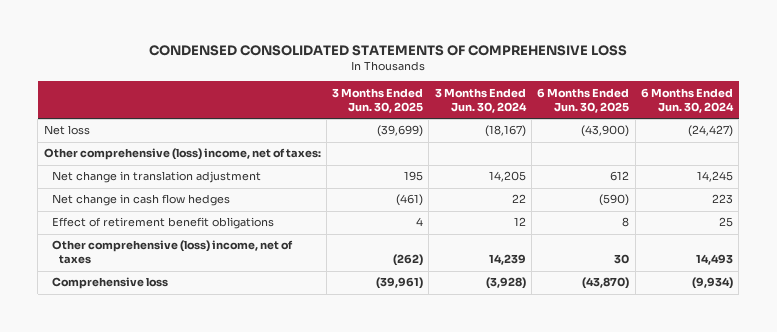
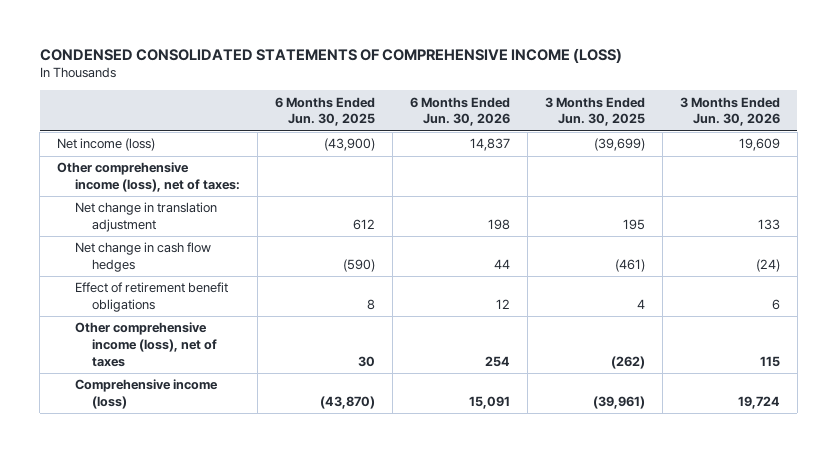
- CONDENSED CONSOLIDATED STATEMENTS OF COMPREHENSIVE LOSS
+ CONDENSED CONSOLIDATED STATEMENTS OF COMPREHENSIVE INCOME (LOSS)
- | 3 Months Ended Jun. 30, 2025 | 3 Months Ended Jun. 30, 2024 | 6 Months Ended Jun. 30, 2025 | 6 Months Ended Jun. 30, 2024
+ | 6 Months Ended Jun. 30, 2025 | 6 Months Ended Jun. 30, 2026 | 3 Months Ended Jun. 30, 2025 | 3 Months Ended Jun. 30, 2026
- Net loss | (39,699) | (18,167) | (43,900) | (24,427)
- Other comprehensive (loss) income, net of taxes:
+ Net income (loss) | (43,900) | 14,837 | (39,699) | 19,609
+ Other comprehensive income (loss), net of taxes:
- Other comprehensive (loss) income, net of taxes | (262) | 14,239 | 30 | 14,493
- Comprehensive loss | (39,961) | (3,928) | (43,870) | (9,934)
+ Other comprehensive income (loss), net of taxes | 30 | 254 | (262) | 115
+ Comprehensive income (loss) | (43,870) | 15,091 | (39,961) | 19,724

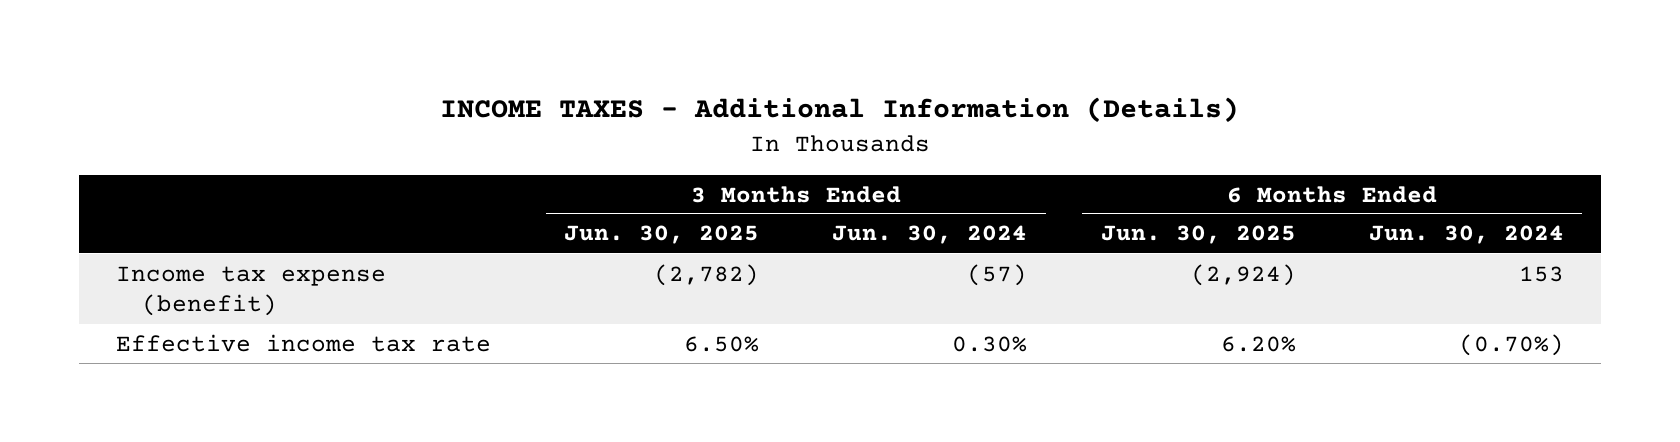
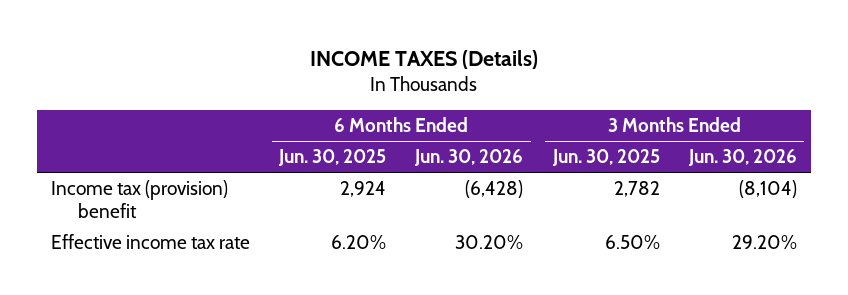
- INCOME TAXES - Additional Information (Details)
+ INCOME TAXES (Details)
- | 3 Months Ended Jun. 30, 2025 | 3 Months Ended Jun. 30, 2024 | 6 Months Ended Jun. 30, 2025 | 6 Months Ended Jun. 30, 2024
+ | 6 Months Ended Jun. 30, 2025 | 6 Months Ended Jun. 30, 2026 | 3 Months Ended Jun. 30, 2025 | 3 Months Ended Jun. 30, 2026
- Income tax expense (benefit) | (2,782) | (57) | (2,924) | 153
+ Income tax (provision) benefit | 2,924 | (6,428) | 2,782 | (8,104)

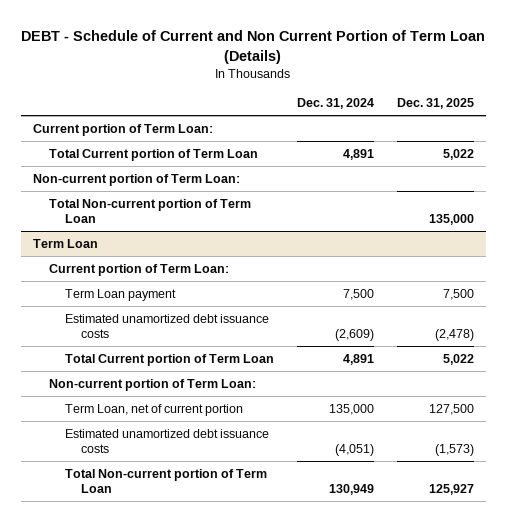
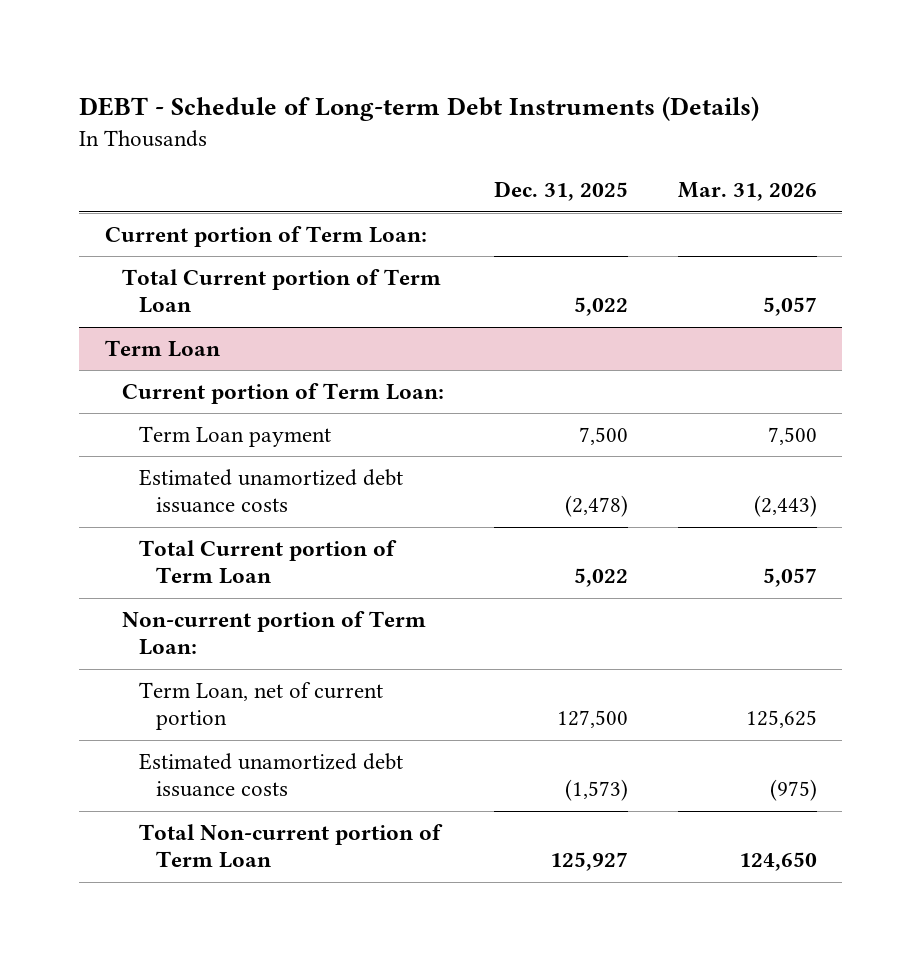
- DEBT - Schedule of Current and Non Current Portion of Term Loan (Details)
+ DEBT - Schedule of Long-term Debt Instruments (Details)
- | Dec. 31, 2024 | Dec. 31, 2025
+ | Dec. 31, 2025 | Mar. 31, 2026
- Non-current portion of Term Loan:
- Total Non-current portion of Term Loan | | 135,000

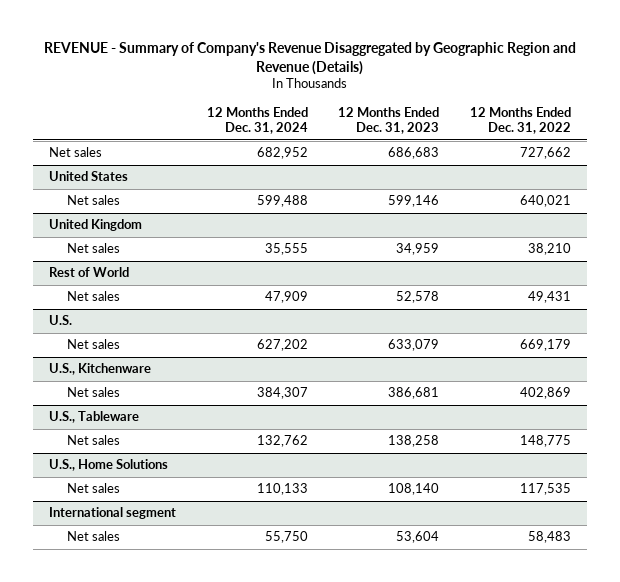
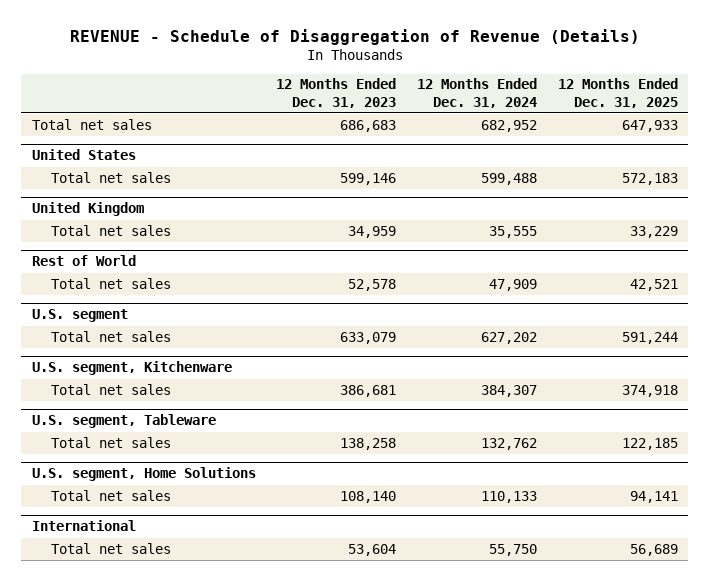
- REVENUE - Summary of Company's Revenue Disaggregated by Geographic Region and Revenue (Details)
+ REVENUE - Schedule of Disaggregation of Revenue (Details)
- | 12 Months Ended Dec. 31, 2024 | 12 Months Ended Dec. 31, 2023 | 12 Months Ended Dec. 31, 2022
+ | 12 Months Ended Dec. 31, 2023 | 12 Months Ended Dec. 31, 2024 | 12 Months Ended Dec. 31, 2025
- Net sales | 682,952 | 686,683 | 727,662
+ Total net sales | 686,683 | 682,952 | 647,933
@ United States
- Net sales | 599,488 | 599,146 | 640,021
+ Total net sales | 599,146 | 599,488 | 572,183
@ United Kingdom
- Net sales | 35,555 | 34,959 | 38,210
+ Total net sales | 34,959 | 35,555 | 33,229
@ Rest of World
- Net sales | 47,909 | 52,578 | 49,431
- U.S.
- Net sales | 627,202 | 633,079 | 669,179
- U.S., Kitchenware
- Net sales | 384,307 | 386,681 | 402,869
- U.S., Tableware
- Net sales | 132,762 | 138,258 | 148,775
- U.S., Home Solutions
- Net sales | 110,133 | 108,140 | 117,535
- International segment
- Net sales | 55,750 | 53,604 | 58,483
@ Rest of World
+ Total net sales | 52,578 | 47,909 | 42,521
+ U.S. segment
+ Total net sales | 633,079 | 627,202 | 591,244
+ U.S. segment, Kitchenware
+ Total net sales | 386,681 | 384,307 | 374,918
+ U.S. segment, Tableware
+ Total net sales | 138,258 | 132,762 | 122,185
+ U.S. segment, Home Solutions
+ Total net sales | 108,140 | 110,133 | 94,141
+ International
+ Total net sales | 53,604 | 55,750 | 56,689

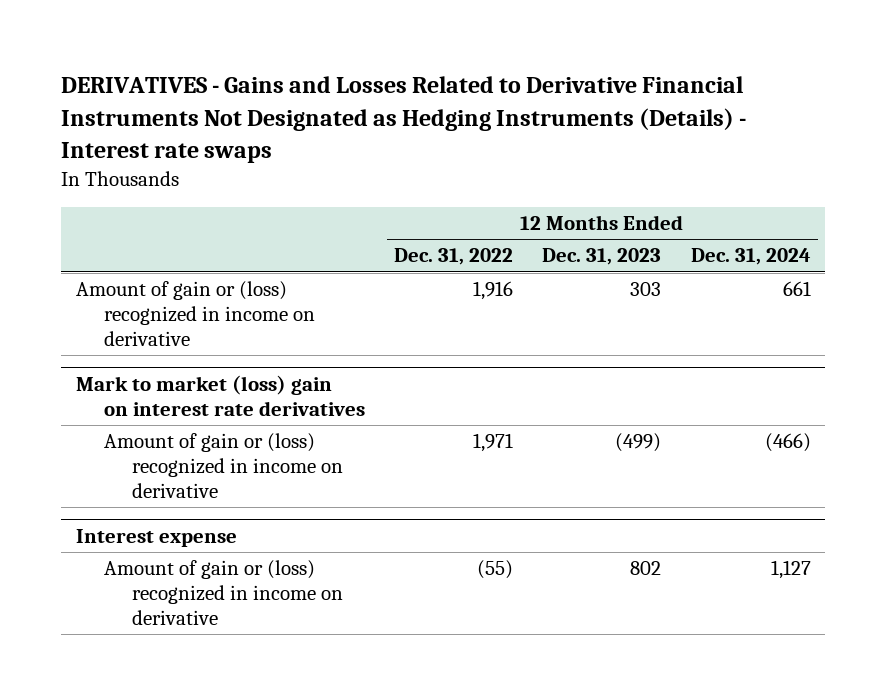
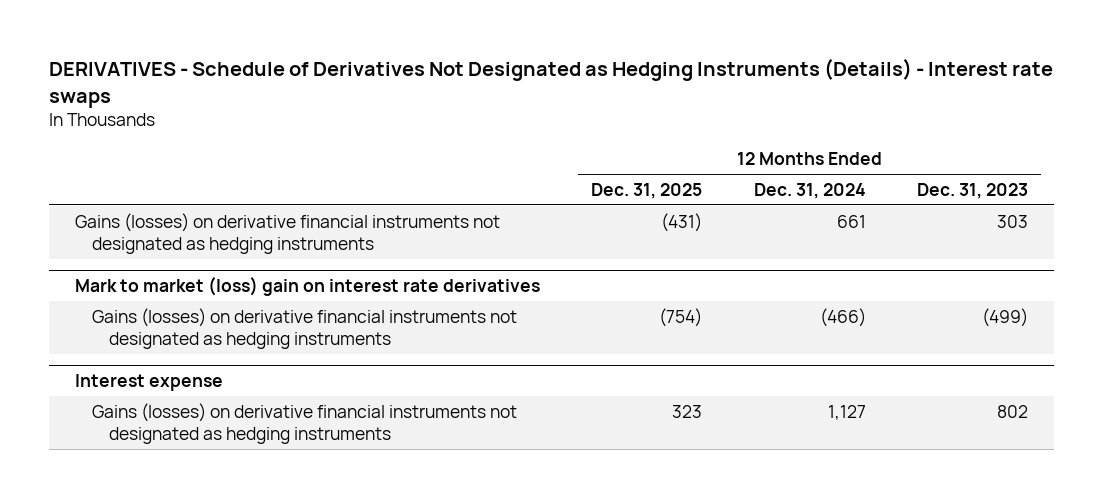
- DERIVATIVES - Gains and Losses Related to Derivative Financial Instruments Not Designated as Hedging Instruments (Details) - Interest rate swaps
+ DERIVATIVES - Schedule of Derivatives Not Designated as Hedging Instruments (Details) - Interest rate swaps
- | 12 Months Ended Dec. 31, 2022 | 12 Months Ended Dec. 31, 2023 | 12 Months Ended Dec. 31, 2024
+ | 12 Months Ended Dec. 31, 2025 | 12 Months Ended Dec. 31, 2024 | 12 Months Ended Dec. 31, 2023
- Amount of gain or (loss) recognized in income on derivative | 1,916 | 303 | 661
+ Gains (losses) on derivative financial instruments not designated as hedging instruments | (431) | 661 | 303
@ Mark to market (loss) gain on interest rate derivatives
- Amount of gain or (loss) recognized in income on derivative | 1,971 | (499) | (466)
+ Gains (losses) on derivative financial instruments not designated as hedging instruments | (754) | (466) | (499)
@ Interest expense
- Amount of gain or (loss) recognized in income on derivative | (55) | 802 | 1,127
+ Gains (losses) on derivative financial instruments not designated as hedging instruments | 323 | 1,127 | 802

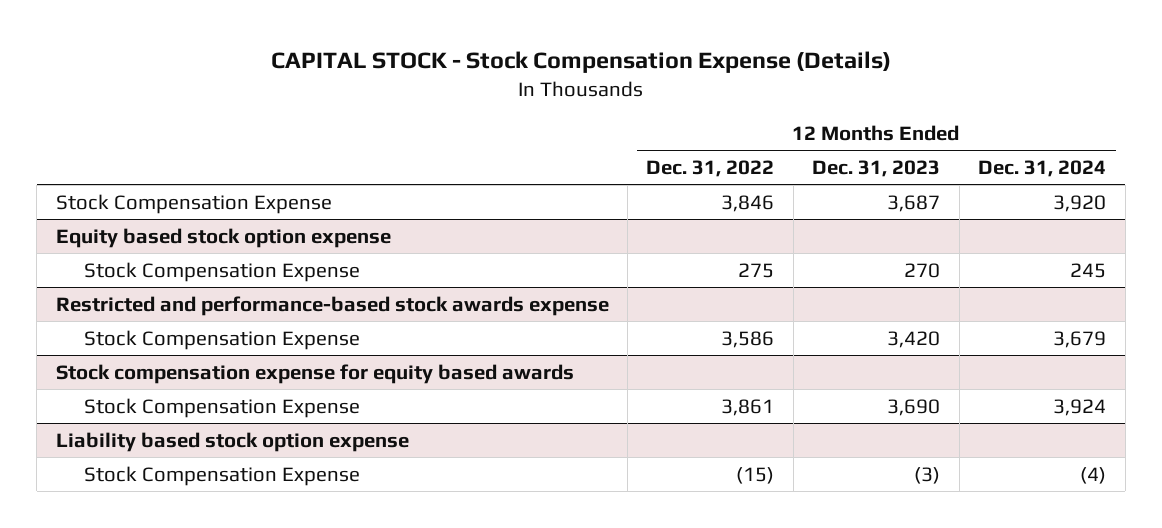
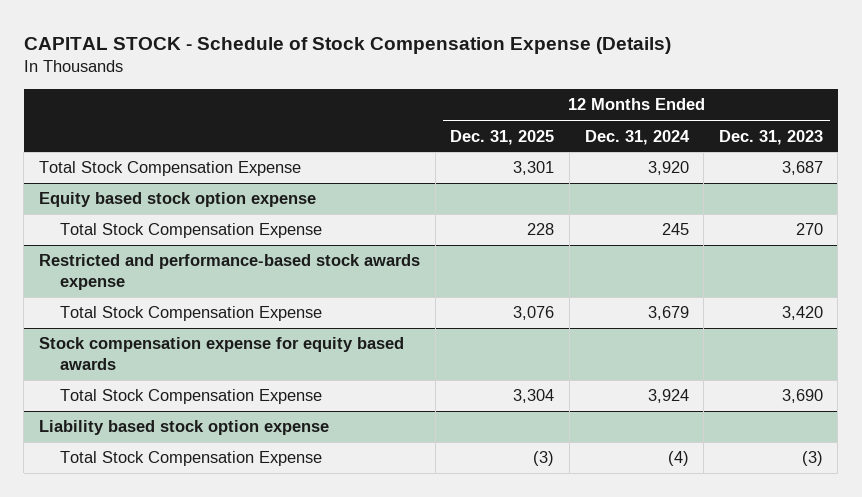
- CAPITAL STOCK - Stock Compensation Expense (Details)
+ CAPITAL STOCK - Schedule of Stock Compensation Expense (Details)
- | 12 Months Ended Dec. 31, 2022 | 12 Months Ended Dec. 31, 2023 | 12 Months Ended Dec. 31, 2024
+ | 12 Months Ended Dec. 31, 2025 | 12 Months Ended Dec. 31, 2024 | 12 Months Ended Dec. 31, 2023
- Stock Compensation Expense | 3,846 | 3,687 | 3,920
+ Total Stock Compensation Expense | 3,301 | 3,920 | 3,687
@ Equity based stock option expense
- Stock Compensation Expense | 275 | 270 | 245
+ Total Stock Compensation Expense | 228 | 245 | 270
@ Restricted and performance-based stock awards expense
- Stock Compensation Expense | 3,586 | 3,420 | 3,679
+ Total Stock Compensation Expense | 3,076 | 3,679 | 3,420
@ Stock compensation expense for equity based awards
- Stock Compensation Expense | 3,861 | 3,690 | 3,924
+ Total Stock Compensation Expense | 3,304 | 3,924 | 3,690
@ Liability based stock option expense
- Stock Compensation Expense | (15) | (3) | (4)
+ Total Stock Compensation Expense | (3) | (4) | (3)

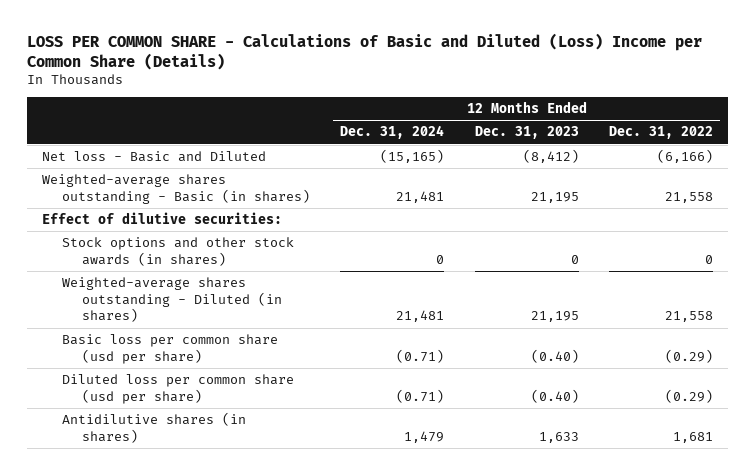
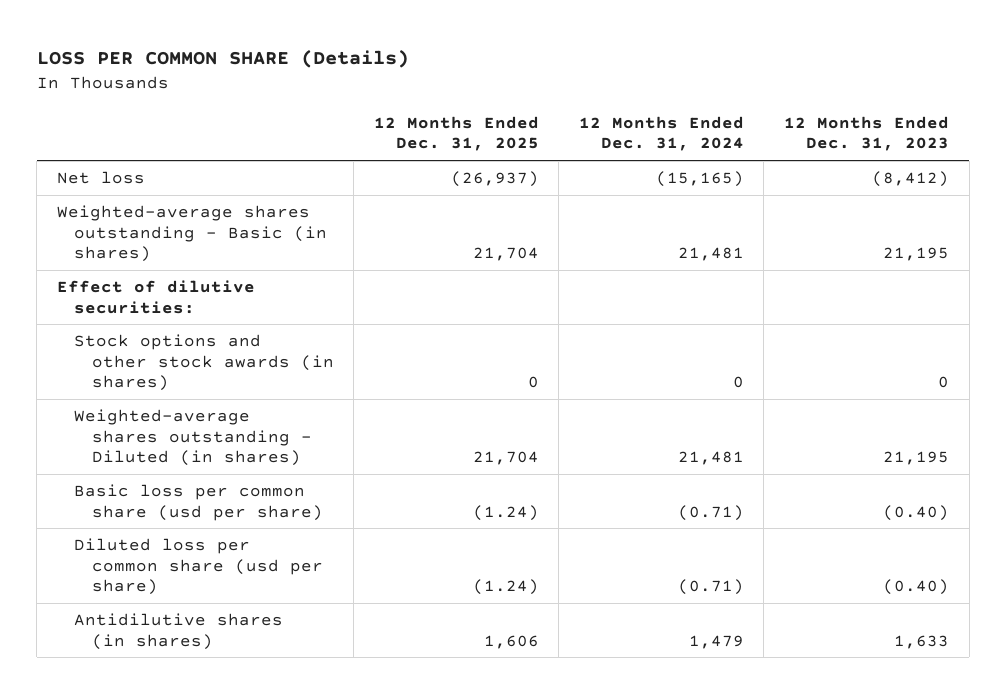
- LOSS PER COMMON SHARE - Calculations of Basic and Diluted (Loss) Income per Common Share (Details)
+ LOSS PER COMMON SHARE (Details)
- | 12 Months Ended Dec. 31, 2024 | 12 Months Ended Dec. 31, 2023 | 12 Months Ended Dec. 31, 2022
+ | 12 Months Ended Dec. 31, 2025 | 12 Months Ended Dec. 31, 2024 | 12 Months Ended Dec. 31, 2023
- Net loss - Basic and Diluted | (15,165) | (8,412) | (6,166)
+ Net loss | (26,937) | (15,165) | (8,412)

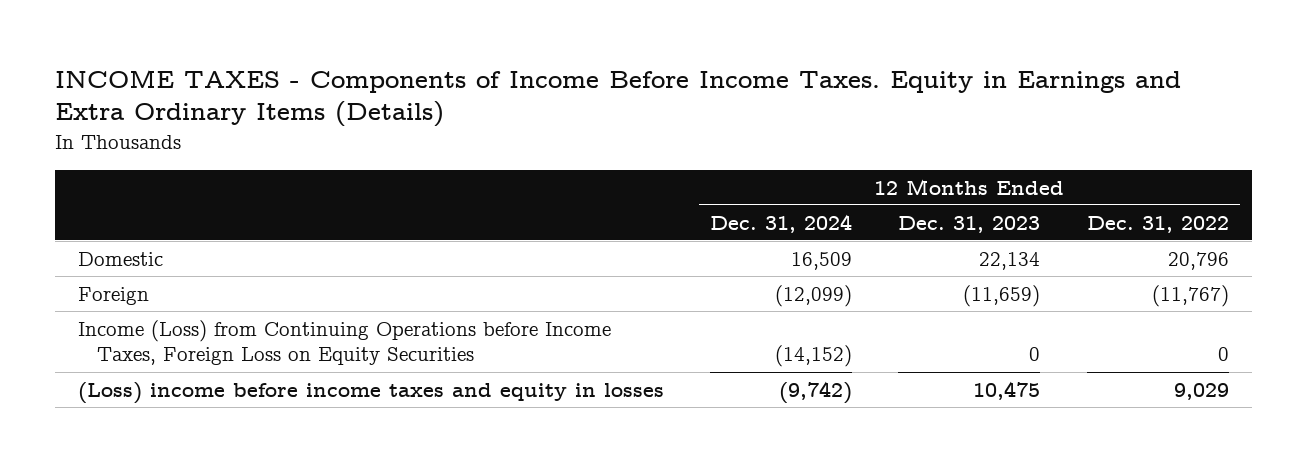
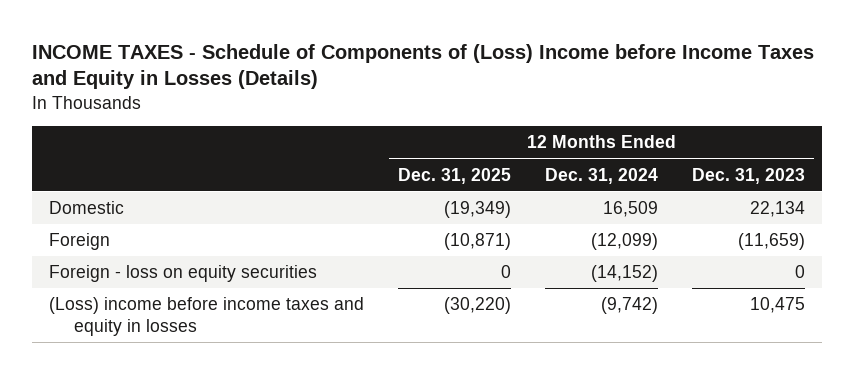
- INCOME TAXES - Components of Income Before Income Taxes. Equity in Earnings and Extra Ordinary Items (Details)
+ INCOME TAXES - Schedule of Components of (Loss) Income before Income Taxes and Equity in Losses (Details)
- | 12 Months Ended Dec. 31, 2024 | 12 Months Ended Dec. 31, 2023 | 12 Months Ended Dec. 31, 2022
+ | 12 Months Ended Dec. 31, 2025 | 12 Months Ended Dec. 31, 2024 | 12 Months Ended Dec. 31, 2023
- Income (Loss) from Continuing Operations before Income Taxes, Foreign Loss on Equity Securities | (14,152) | 0 | 0
+ Foreign - loss on equity securities | 0 | (14,152) | 0

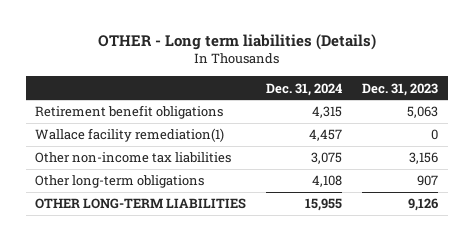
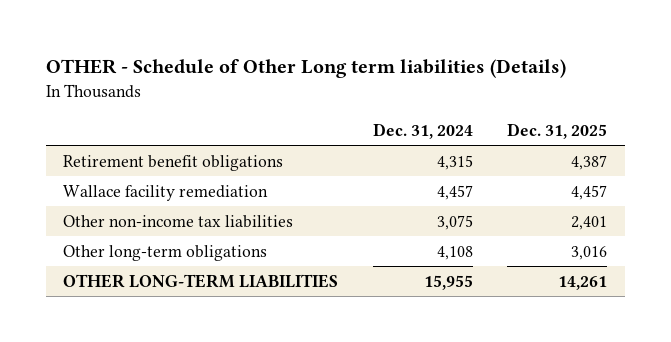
- OTHER - Long term liabilities (Details)
+ OTHER - Schedule of Other Long term liabilities (Details)
- | Dec. 31, 2024 | Dec. 31, 2023
+ | Dec. 31, 2024 | Dec. 31, 2025
- Wallace facility remediation(1) | 4,457 | 0
+ Wallace facility remediation | 4,457 | 4,457

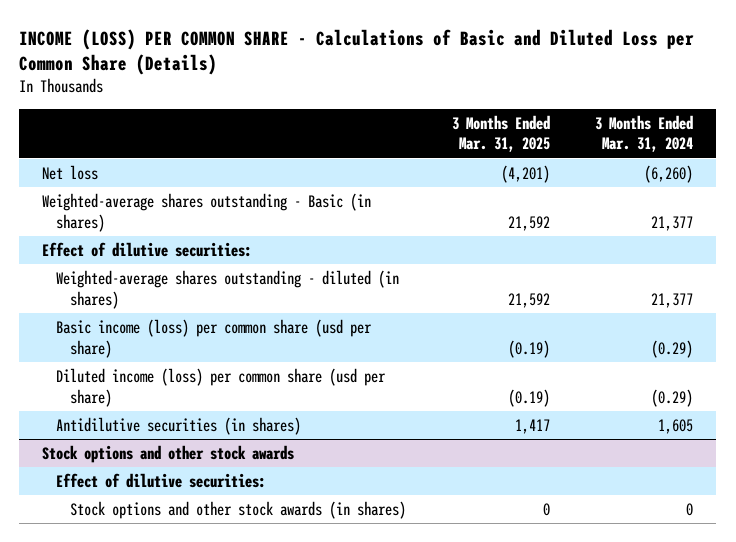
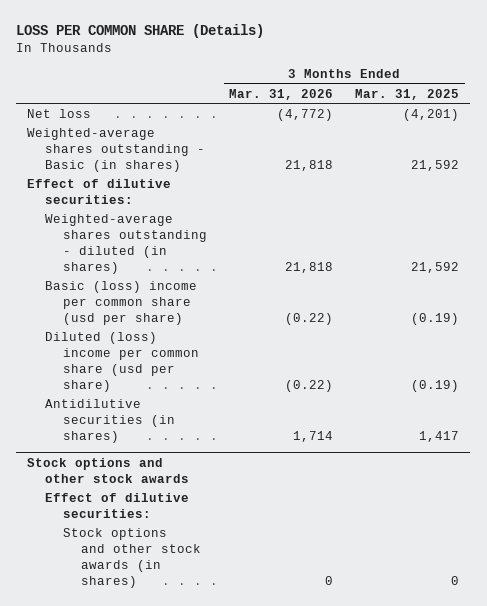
- INCOME (LOSS) PER COMMON SHARE - Calculations of Basic and Diluted Loss per Common Share (Details)
+ LOSS PER COMMON SHARE (Details)
- | 3 Months Ended Mar. 31, 2025 | 3 Months Ended Mar. 31, 2024
+ | 3 Months Ended Mar. 31, 2026 | 3 Months Ended Mar. 31, 2025
- Basic income (loss) per common share (usd per share) | (0.19) | (0.29)
- Diluted income (loss) per common share (usd per share) | (0.19) | (0.29)
+ Basic (loss) income per common share (usd per share) | (0.22) | (0.19)
+ Diluted (loss) income per common share (usd per share) | (0.22) | (0.19)

